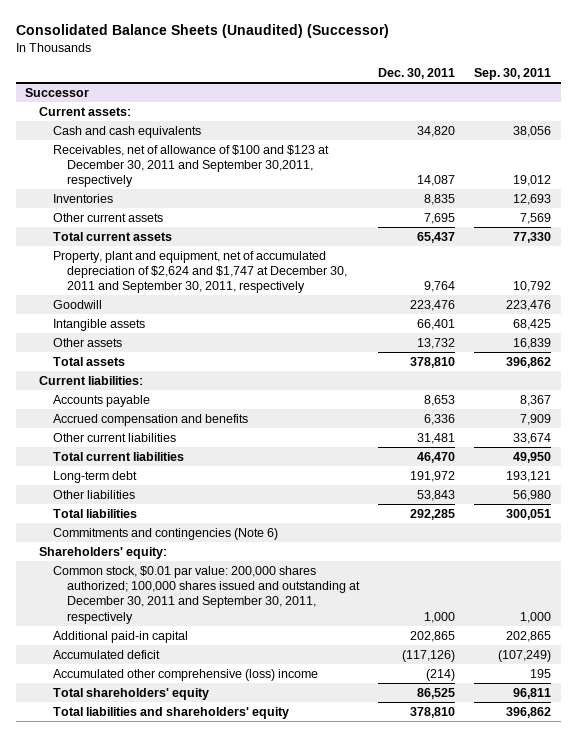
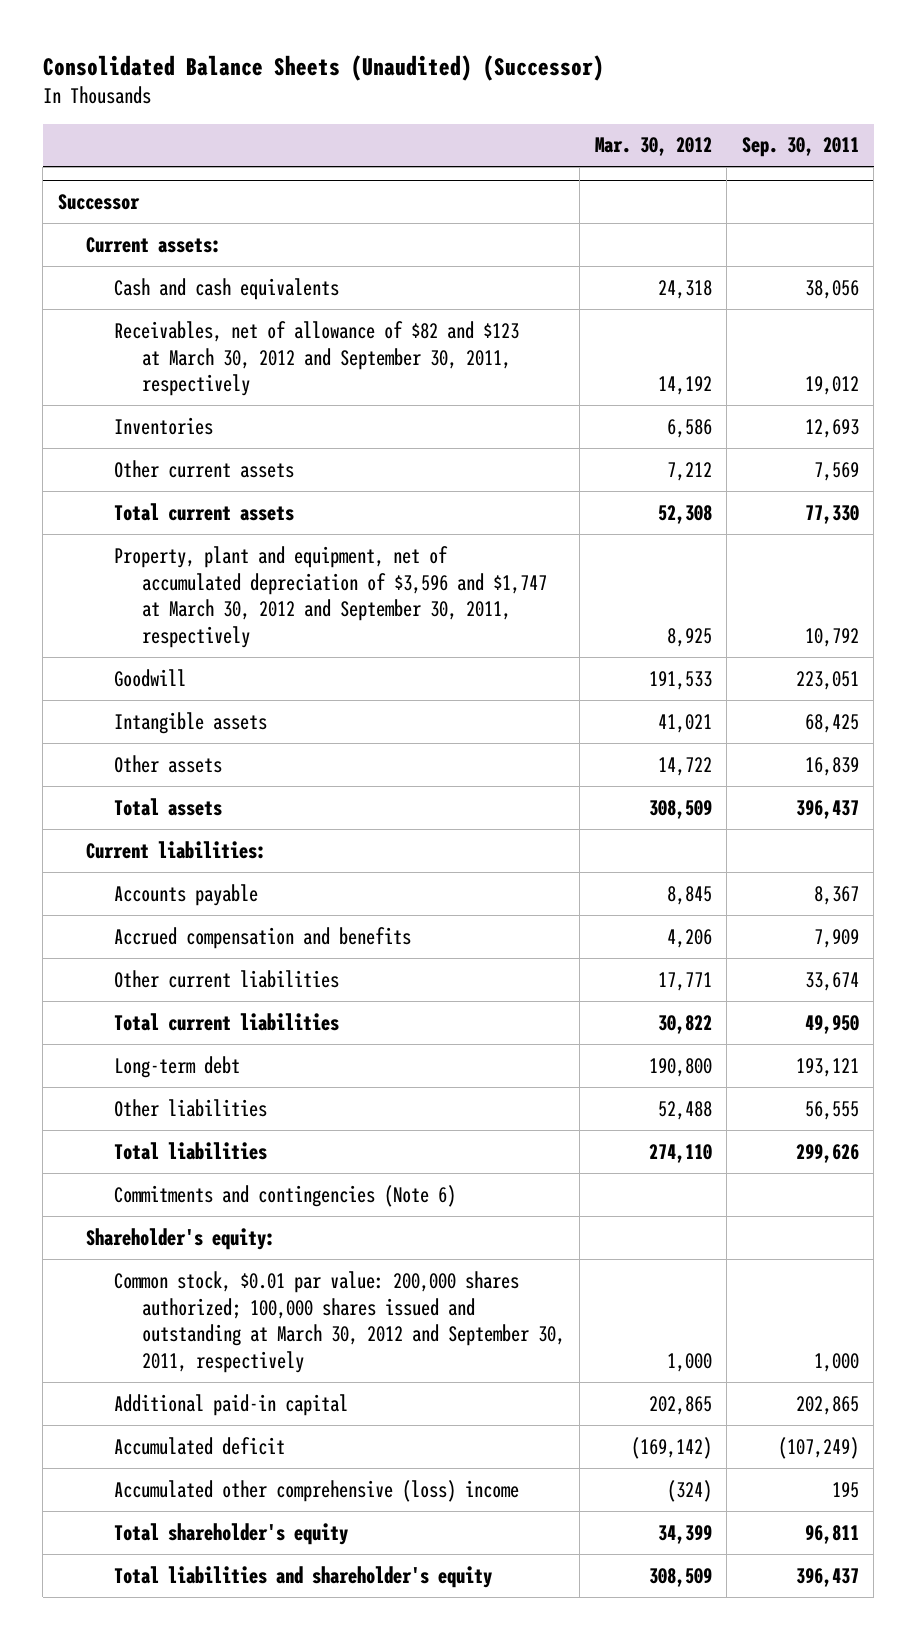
- | Dec. 30, 2011 | Sep. 30, 2011
+ | Mar. 30, 2012 | Sep. 30, 2011
@ Successor
- Receivables, net of allowance of $100 and $123 at December 30, 2011 and September 30,2011, respectively | 14,087 | 19,012
+ Receivables, net of allowance of $82 and $123 at March 30, 2012 and September 30, 2011, respectively | 14,192 | 19,012
- Property, plant and equipment, net of accumulated depreciation of $2,624 and $1,747 at December 30, 2011 and September 30, 2011, respectively | 9,764 | 10,792
- Goodwill | 223,476 | 223,476
+ Property, plant and equipment, net of accumulated depreciation of $3,596 and $1,747 at March 30, 2012 and September 30, 2011, respectively | 8,925 | 10,792
+ Goodwill | 191,533 | 223,051
- Total assets | 378,810 | 396,862
+ Total assets | 308,509 | 396,437
- Other liabilities | 53,843 | 56,980
- Total liabilities | 292,285 | 300,051
+ Other liabilities | 52,488 | 56,555
+ Total liabilities | 274,110 | 299,626
- Shareholders' equity:
- Common stock, $0.01 par value: 200,000 shares authorized; 100,000 shares issued and outstanding at December 30, 2011 and September 30, 2011, respectively | 1,000 | 1,000
+ Shareholder's equity:
+ Common stock, $0.01 par value: 200,000 shares authorized; 100,000 shares issued and outstanding at March 30, 2012 and September 30, 2011, respectively | 1,000 | 1,000
- Total shareholders' equity | 86,525 | 96,811
- Total liabilities and shareholders' equity | 378,810 | 396,862
+ Total shareholder's equity | 34,399 | 96,811
+ Total liabilities and shareholder's equity | 308,509 | 396,437

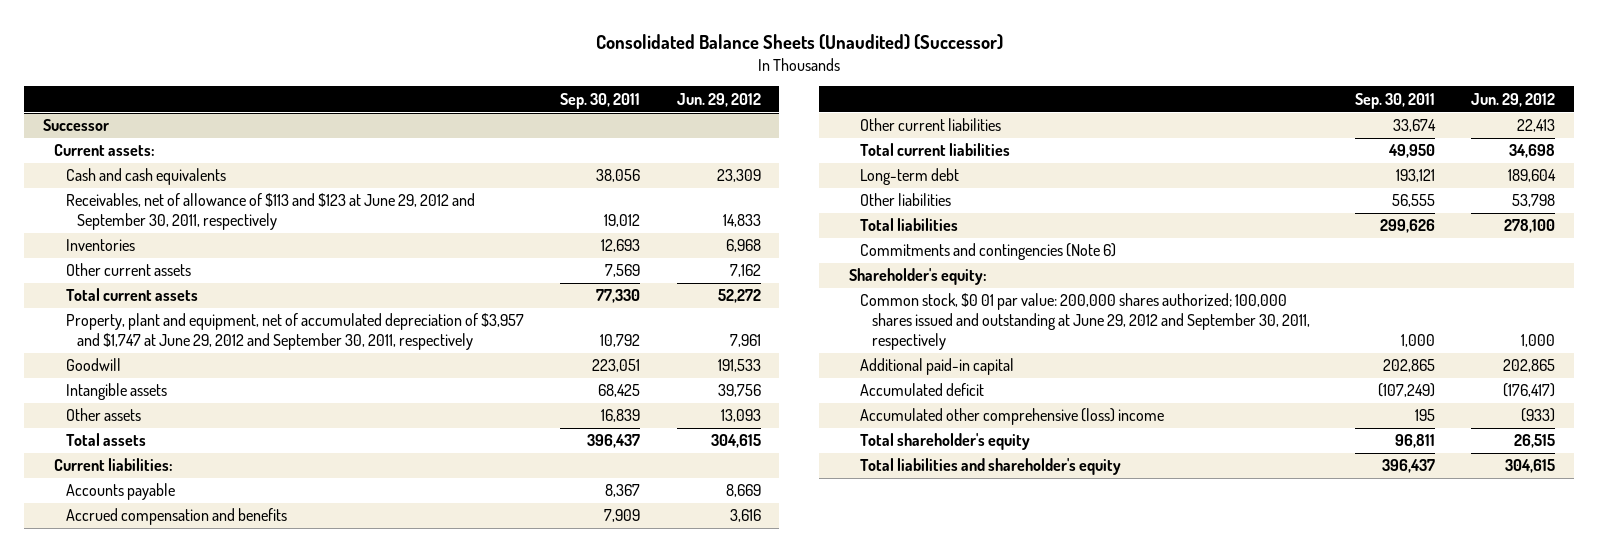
- | Mar. 30, 2012 | Sep. 30, 2011
+ | Sep. 30, 2011 | Jun. 29, 2012
@ Successor
- Receivables, net of allowance of $82 and $123 at March 30, 2012 and September 30, 2011, respectively | 14,192 | 19,012
+ Receivables, net of allowance of $113 and $123 at June 29, 2012 and September 30, 2011, respectively | 19,012 | 14,833
- Property, plant and equipment, net of accumulated depreciation of $3,596 and $1,747 at March 30, 2012 and September 30, 2011, respectively | 8,925 | 10,792
+ Property, plant and equipment, net of accumulated depreciation of $3,957 and $1,747 at June 29, 2012 and September 30, 2011, respectively | 10,792 | 7,961
- Common stock, $0.01 par value: 200,000 shares authorized; 100,000 shares issued and outstanding at March 30, 2012 and September 30, 2011, respectively | 1,000 | 1,000
+ Common stock, $0 01 par value: 200,000 shares authorized; 100,000 shares issued and outstanding at June 29, 2012 and September 30, 2011, respectively | 1,000 | 1,000

